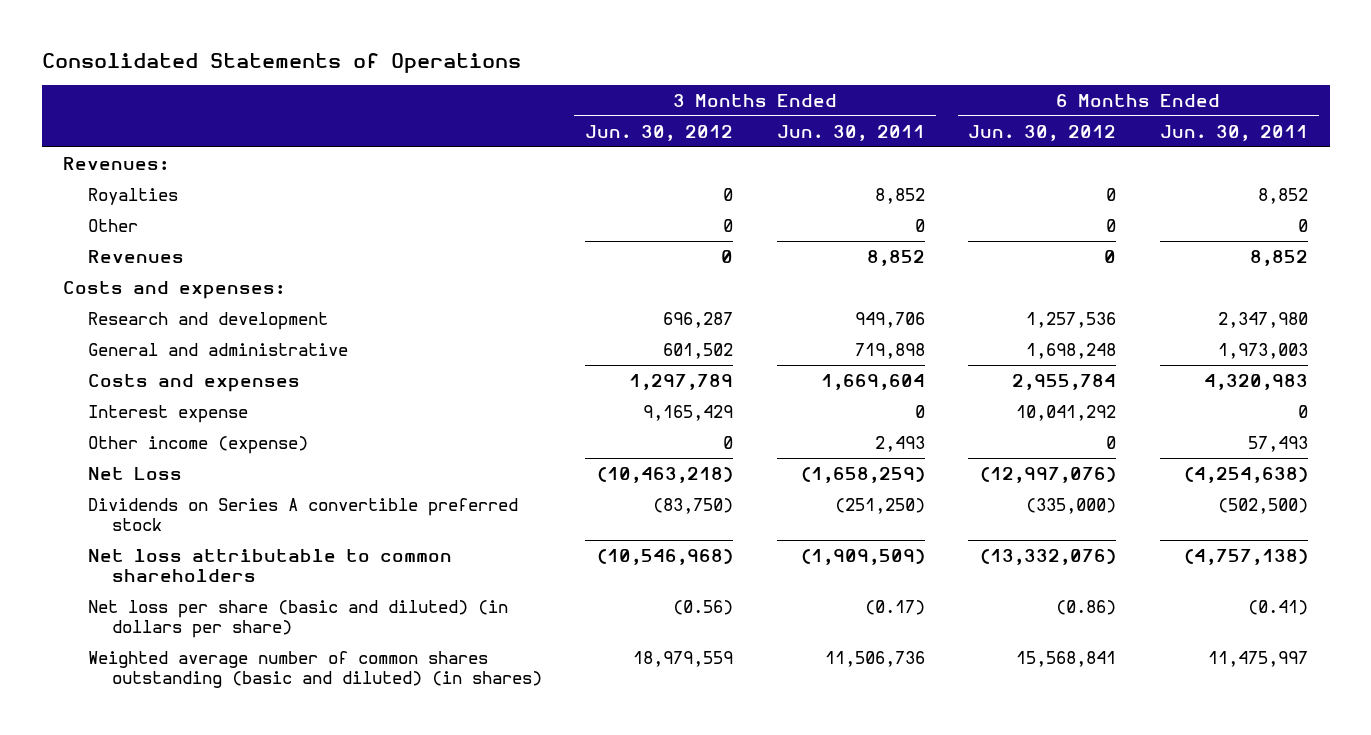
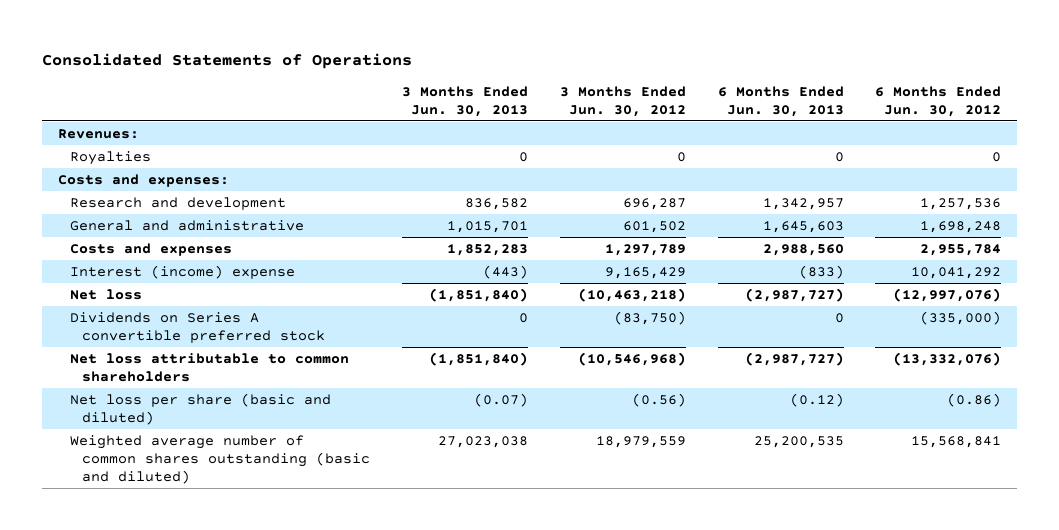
- | 3 Months Ended Jun. 30, 2012 | 3 Months Ended Jun. 30, 2011 | 6 Months Ended Jun. 30, 2012 | 6 Months Ended Jun. 30, 2011
+ | 3 Months Ended Jun. 30, 2013 | 3 Months Ended Jun. 30, 2012 | 6 Months Ended Jun. 30, 2013 | 6 Months Ended Jun. 30, 2012
- Other | 0 | 0 | 0 | 0
- Revenues | 0 | 8,852 | 0 | 8,852
- Interest expense | 9,165,429 | 0 | 10,041,292 | 0
- Other income (expense) | 0 | 2,493 | 0 | 57,493
- Net Loss | (10,463,218) | (1,658,259) | (12,997,076) | (4,254,638)
+ Interest (income) expense | (443) | 9,165,429 | (833) | 10,041,292
+ Net loss | (1,851,840) | (10,463,218) | (2,987,727) | (12,997,076)
- Net loss per share (basic and diluted) (in dollars per share) | (0.56) | (0.17) | (0.86) | (0.41)
- Weighted average number of common shares outstanding (basic and diluted) (in shares) | 18,979,559 | 11,506,736 | 15,568,841 | 11,475,997
+ Net loss per share (basic and diluted) | (0.07) | (0.56) | (0.12) | (0.86)
+ Weighted average number of common shares outstanding (basic and diluted) | 27,023,038 | 18,979,559 | 25,200,535 | 15,568,841

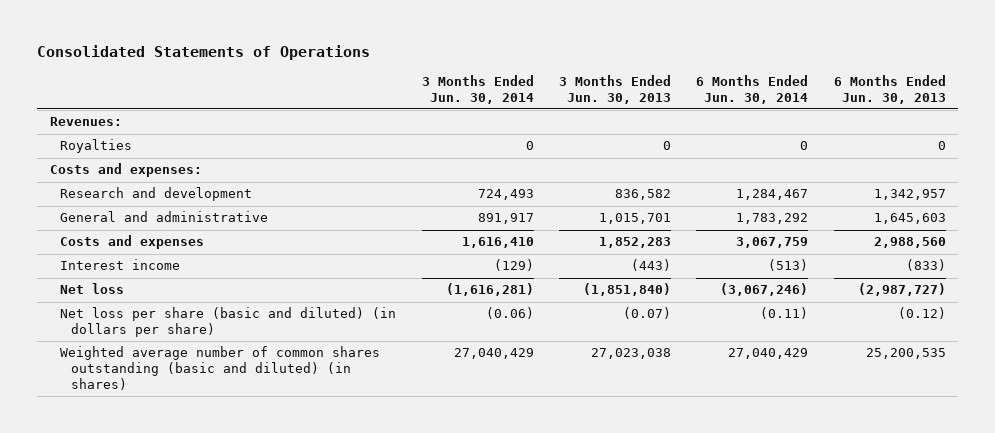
- | 3 Months Ended Jun. 30, 2013 | 3 Months Ended Jun. 30, 2012 | 6 Months Ended Jun. 30, 2013 | 6 Months Ended Jun. 30, 2012
+ | 3 Months Ended Jun. 30, 2014 | 3 Months Ended Jun. 30, 2013 | 6 Months Ended Jun. 30, 2014 | 6 Months Ended Jun. 30, 2013
- Interest (income) expense | (443) | 9,165,429 | (833) | 10,041,292
+ Interest income | (129) | (443) | (513) | (833)
- Dividends on Series A convertible preferred stock | 0 | (83,750) | 0 | (335,000)
- Net loss attributable to common shareholders | (1,851,840) | (10,546,968) | (2,987,727) | (13,332,076)
- Net loss per share (basic and diluted) | (0.07) | (0.56) | (0.12) | (0.86)
- Weighted average number of common shares outstanding (basic and diluted) | 27,023,038 | 18,979,559 | 25,200,535 | 15,568,841
+ Net loss per share (basic and diluted) (in dollars per share) | (0.06) | (0.07) | (0.11) | (0.12)
+ Weighted average number of common shares outstanding (basic and diluted) (in shares) | 27,040,429 | 27,023,038 | 27,040,429 | 25,200,535

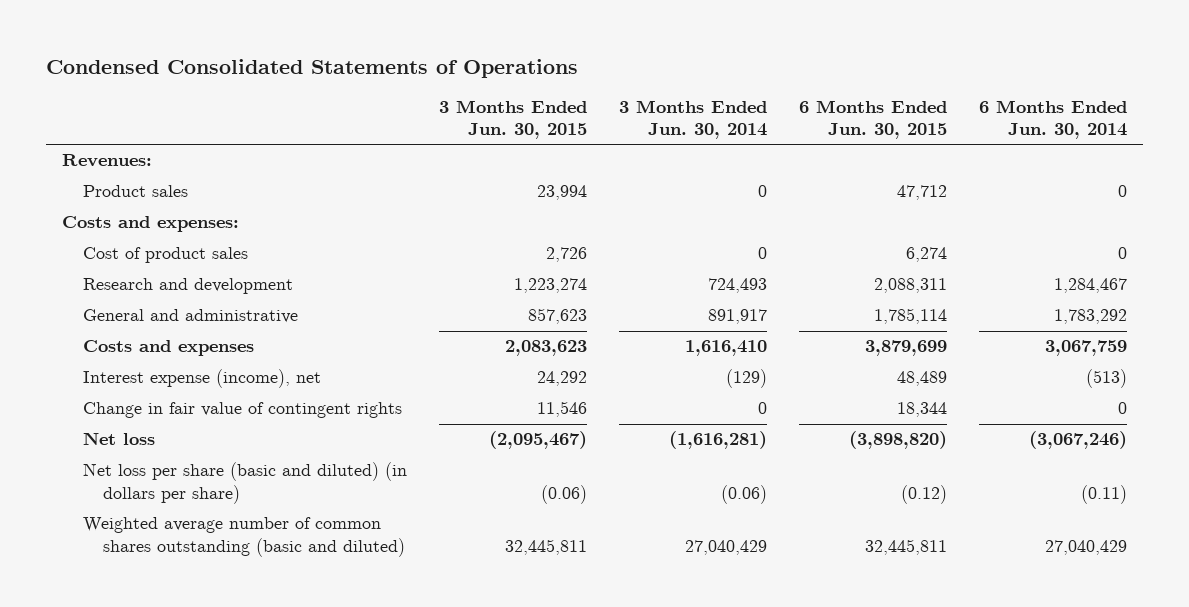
- Consolidated Statements of Operations
+ Condensed Consolidated Statements of Operations
- | 3 Months Ended Jun. 30, 2014 | 3 Months Ended Jun. 30, 2013 | 6 Months Ended Jun. 30, 2014 | 6 Months Ended Jun. 30, 2013
+ | 3 Months Ended Jun. 30, 2015 | 3 Months Ended Jun. 30, 2014 | 6 Months Ended Jun. 30, 2015 | 6 Months Ended Jun. 30, 2014
- Royalties | 0 | 0 | 0 | 0
+ Product sales | 23,994 | 0 | 47,712 | 0
+ Cost of product sales | 2,726 | 0 | 6,274 | 0
- Interest income | (129) | (443) | (513) | (833)
+ Interest expense (income), net | 24,292 | (129) | 48,489 | (513)
+ Change in fair value of contingent rights | 11,546 | 0 | 18,344 | 0
- Weighted average number of common shares outstanding (basic and diluted) (in shares) | 27,040,429 | 27,023,038 | 27,040,429 | 25,200,535
+ Weighted average number of common shares outstanding (basic and diluted) | 32,445,811 | 27,040,429 | 32,445,811 | 27,040,429

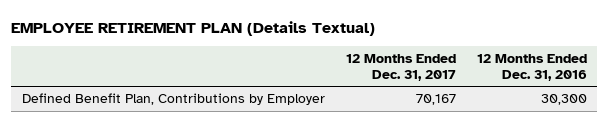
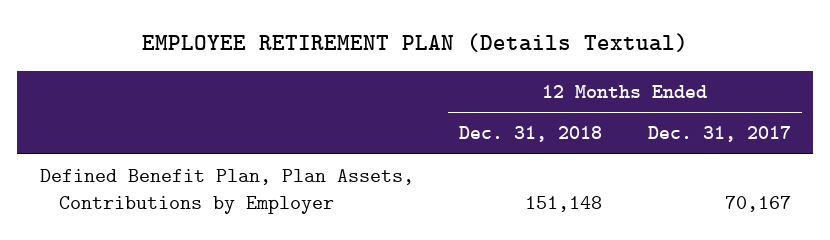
- | 12 Months Ended Dec. 31, 2017 | 12 Months Ended Dec. 31, 2016
+ | 12 Months Ended Dec. 31, 2018 | 12 Months Ended Dec. 31, 2017
- Defined Benefit Plan, Contributions by Employer | 70,167 | 30,300
+ Defined Benefit Plan, Plan Assets, Contributions by Employer | 151,148 | 70,167

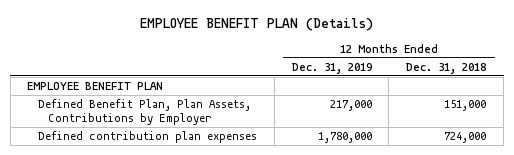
- EMPLOYEE RETIREMENT PLAN (Details Textual)
+ EMPLOYEE BENEFIT PLAN (Details)
- | 12 Months Ended Dec. 31, 2018 | 12 Months Ended Dec. 31, 2017
+ | 12 Months Ended Dec. 31, 2019 | 12 Months Ended Dec. 31, 2018
- Defined Benefit Plan, Plan Assets, Contributions by Employer | 151,148 | 70,167
+ EMPLOYEE BENEFIT PLAN
+ Defined Benefit Plan, Plan Assets, Contributions by Employer | 217,000 | 151,000
+ Defined contribution plan expenses | 1,780,000 | 724,000

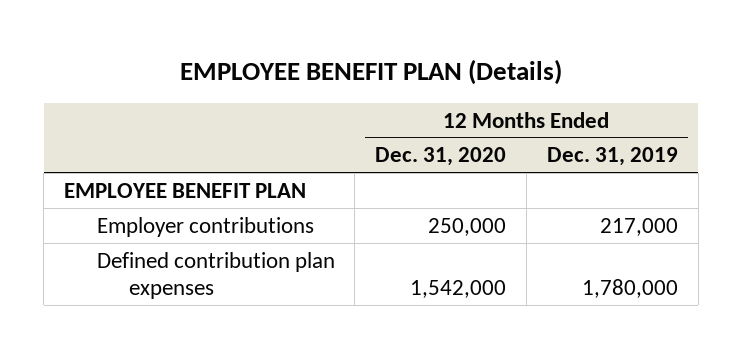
- | 12 Months Ended Dec. 31, 2019 | 12 Months Ended Dec. 31, 2018
+ | 12 Months Ended Dec. 31, 2020 | 12 Months Ended Dec. 31, 2019
- Defined Benefit Plan, Plan Assets, Contributions by Employer | 217,000 | 151,000
+ Employer contributions | 250,000 | 217,000

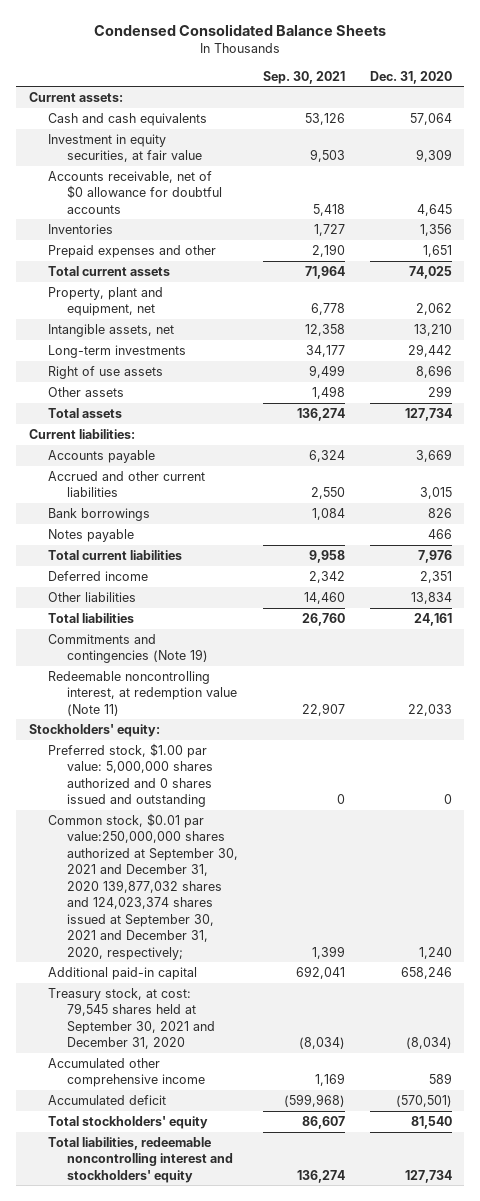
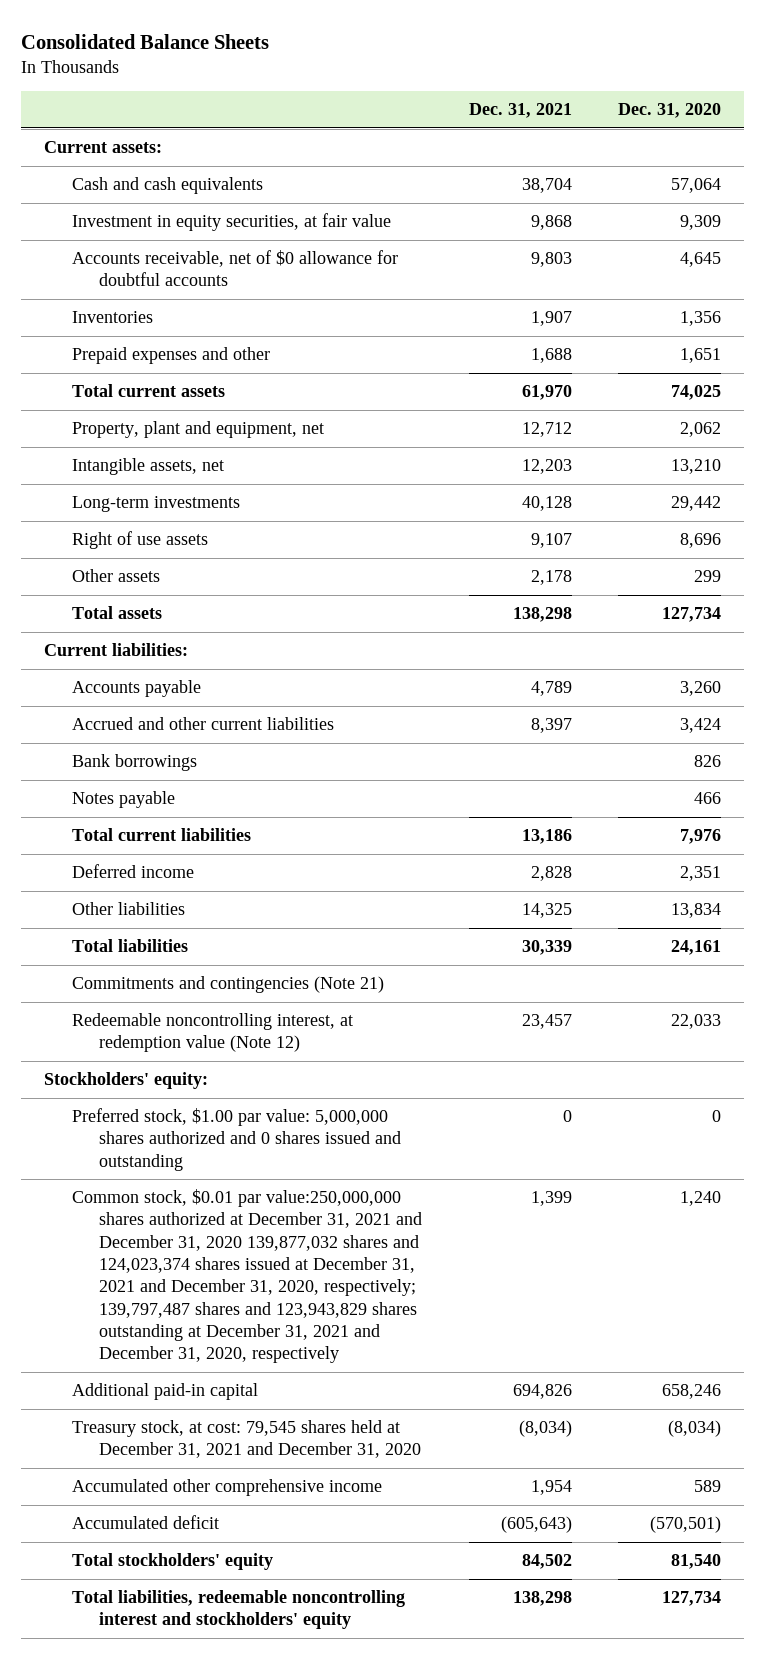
- Condensed Consolidated Balance Sheets
+ Consolidated Balance Sheets
- | Sep. 30, 2021 | Dec. 31, 2020
+ | Dec. 31, 2021 | Dec. 31, 2020
- Accounts payable | 6,324 | 3,669
- Accrued and other current liabilities | 2,550 | 3,015
+ Accounts payable | 4,789 | 3,260
+ Accrued and other current liabilities | 8,397 | 3,424
- Commitments and contingencies (Note 19)
- Redeemable noncontrolling interest, at redemption value (Note 11) | 22,907 | 22,033
+ Commitments and contingencies (Note 21)
+ Redeemable noncontrolling interest, at redemption value (Note 12) | 23,457 | 22,033
- Common stock, $0.01 par value:250,000,000 shares authorized at September 30, 2021 and December 31, 2020 139,877,032 shares and 124,023,374 shares issued at September 30, 2021 and December 31, 2020, respectively; | 1,399 | 1,240
+ Common stock, $0.01 par value:250,000,000 shares authorized at December 31, 2021 and December 31, 2020 139,877,032 shares and 124,023,374 shares issued at December 31, 2021 and December 31, 2020, respectively; 139,797,487 shares and 123,943,829 shares outstanding at December 31, 2021 and December 31, 2020, respectively | 1,399 | 1,240
- Treasury stock, at cost: 79,545 shares held at September 30, 2021 and December 31, 2020 | (8,034) | (8,034)
+ Treasury stock, at cost: 79,545 shares held at December 31, 2021 and December 31, 2020 | (8,034) | (8,034)

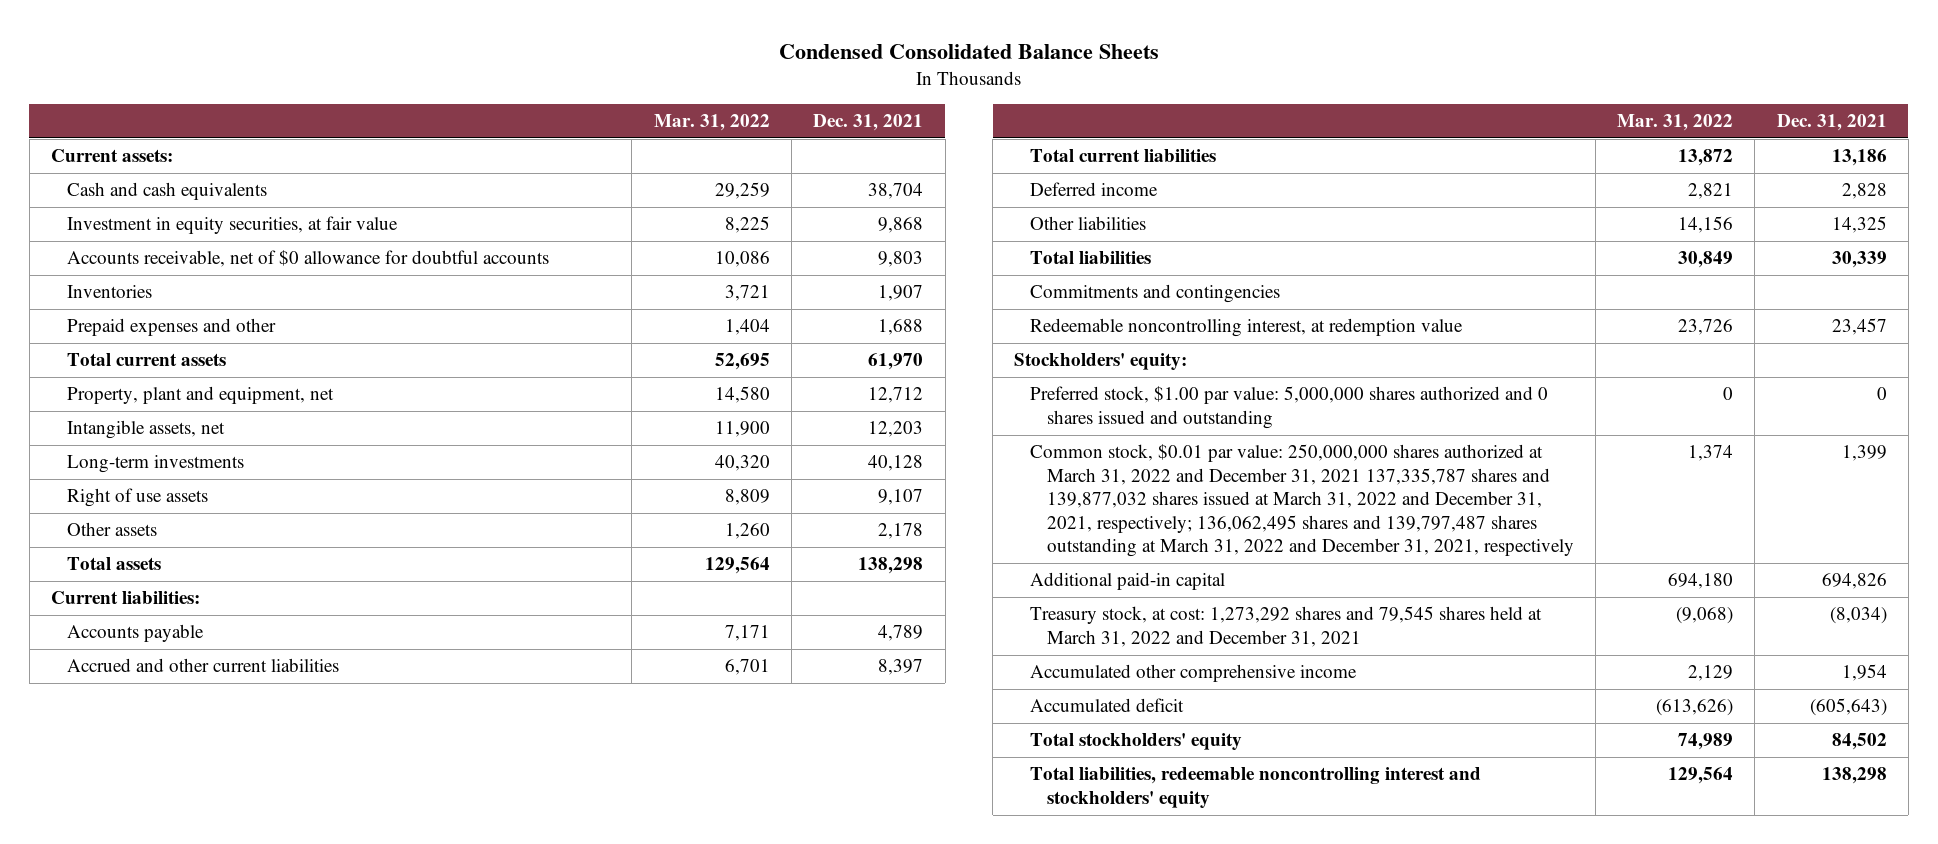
- Consolidated Balance Sheets
+ Condensed Consolidated Balance Sheets
- | Dec. 31, 2021 | Dec. 31, 2020
+ | Mar. 31, 2022 | Dec. 31, 2021
- Bank borrowings | | 826
- Notes payable | | 466
- Commitments and contingencies (Note 21)
- Redeemable noncontrolling interest, at redemption value (Note 12) | 23,457 | 22,033
+ Commitments and contingencies
+ Redeemable noncontrolling interest, at redemption value | 23,726 | 23,457
- Common stock, $0.01 par value:250,000,000 shares authorized at December 31, 2021 and December 31, 2020 139,877,032 shares and 124,023,374 shares issued at December 31, 2021 and December 31, 2020, respectively; 139,797,487 shares and 123,943,829 shares outstanding at December 31, 2021 and December 31, 2020, respectively | 1,399 | 1,240
+ Common stock, $0.01 par value: 250,000,000 shares authorized at March 31, 2022 and December 31, 2021 137,335,787 shares and 139,877,032 shares issued at March 31, 2022 and December 31, 2021, respectively; 136,062,495 shares and 139,797,487 shares outstanding at March 31, 2022 and December 31, 2021, respectively | 1,374 | 1,399
- Treasury stock, at cost: 79,545 shares held at December 31, 2021 and December 31, 2020 | (8,034) | (8,034)
+ Treasury stock, at cost: 1,273,292 shares and 79,545 shares held at March 31, 2022 and December 31, 2021 | (9,068) | (8,034)

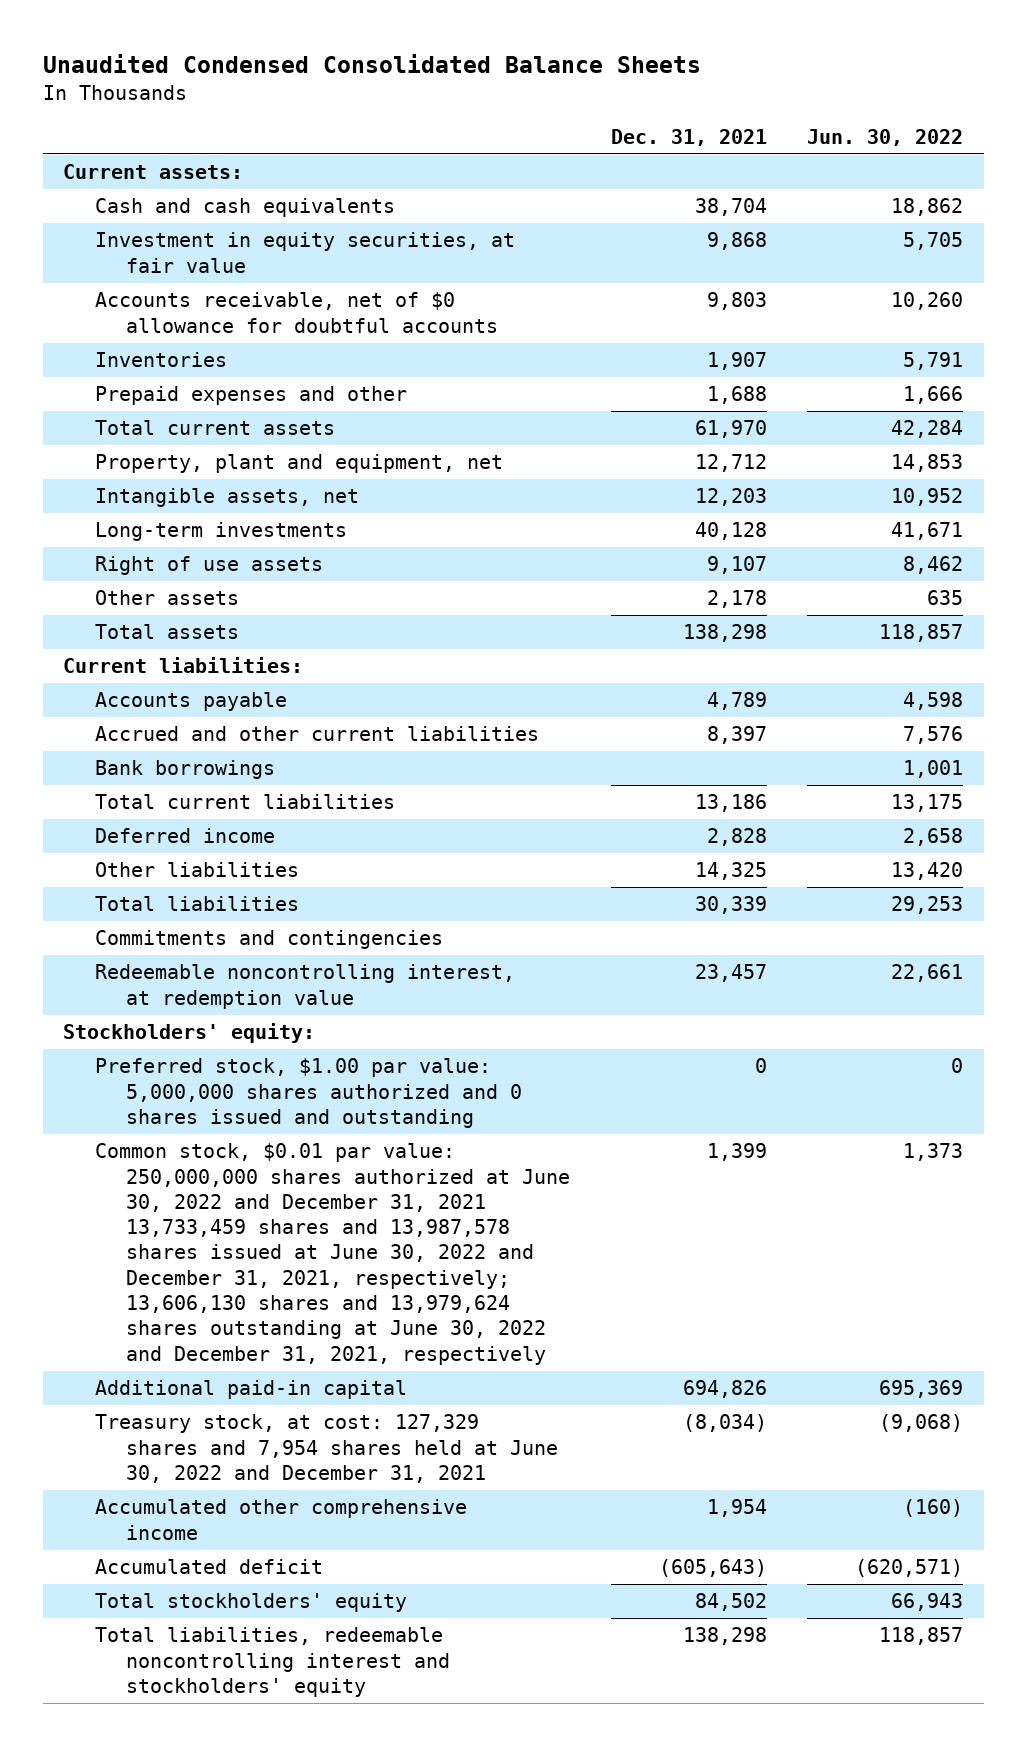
- Condensed Consolidated Balance Sheets
+ Unaudited Condensed Consolidated Balance Sheets
- | Mar. 31, 2022 | Dec. 31, 2021
+ | Dec. 31, 2021 | Jun. 30, 2022
+ Bank borrowings | | 1,001
- Common stock, $0.01 par value: 250,000,000 shares authorized at March 31, 2022 and December 31, 2021 137,335,787 shares and 139,877,032 shares issued at March 31, 2022 and December 31, 2021, respectively; 136,062,495 shares and 139,797,487 shares outstanding at March 31, 2022 and December 31, 2021, respectively | 1,374 | 1,399
+ Common stock, $0.01 par value: 250,000,000 shares authorized at June 30, 2022 and December 31, 2021 13,733,459 shares and 13,987,578 shares issued at June 30, 2022 and December 31, 2021, respectively; 13,606,130 shares and 13,979,624 shares outstanding at June 30, 2022 and December 31, 2021, respectively | 1,399 | 1,373
- Treasury stock, at cost: 1,273,292 shares and 79,545 shares held at March 31, 2022 and December 31, 2021 | (9,068) | (8,034)
+ Treasury stock, at cost: 127,329 shares and 7,954 shares held at June 30, 2022 and December 31, 2021 | (8,034) | (9,068)

